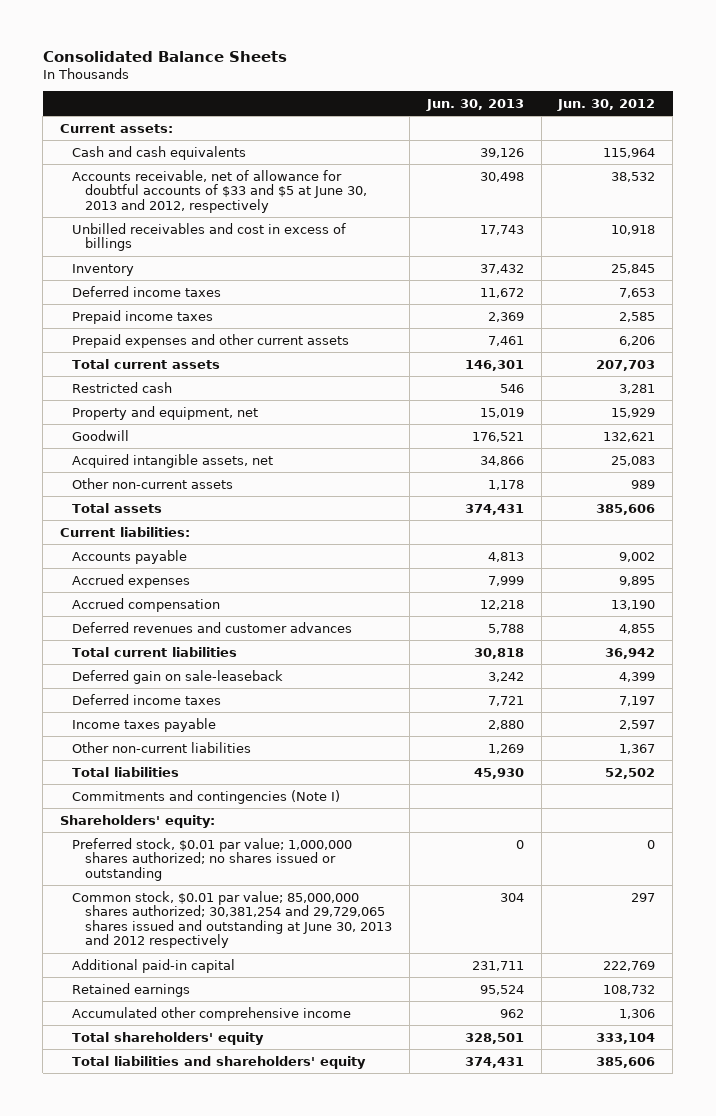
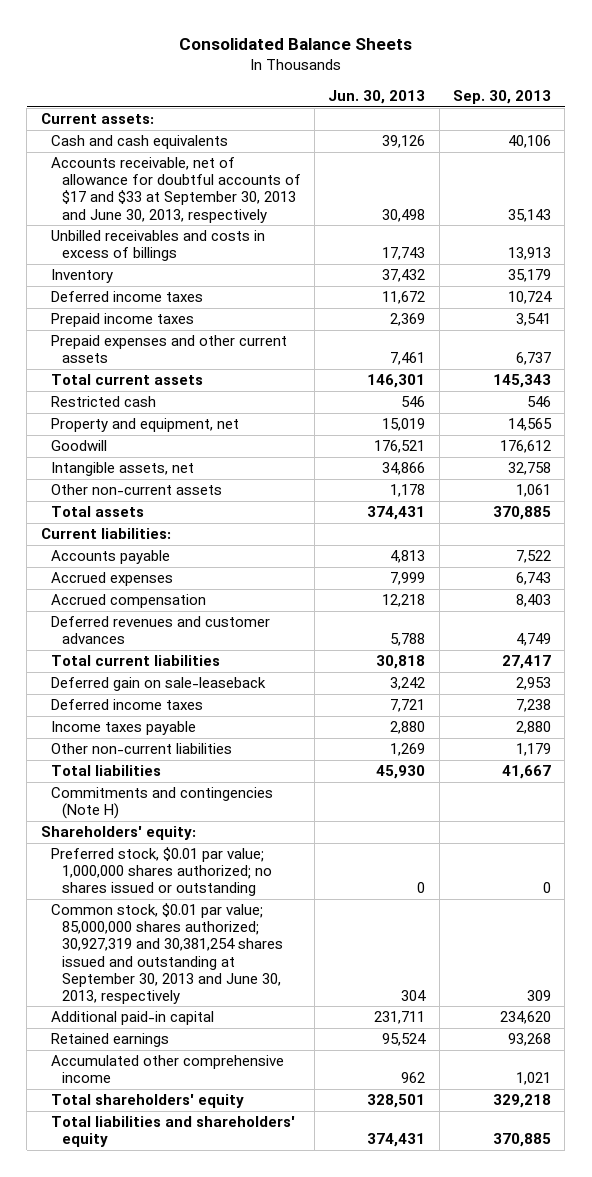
- | Jun. 30, 2013 | Jun. 30, 2012
+ | Jun. 30, 2013 | Sep. 30, 2013
- Accounts receivable, net of allowance for doubtful accounts of $33 and $5 at June 30, 2013 and 2012, respectively | 30,498 | 38,532
- Unbilled receivables and cost in excess of billings | 17,743 | 10,918
+ Accounts receivable, net of allowance for doubtful accounts of $17 and $33 at September 30, 2013 and June 30, 2013, respectively | 30,498 | 35,143
+ Unbilled receivables and costs in excess of billings | 17,743 | 13,913
- Acquired intangible assets, net | 34,866 | 25,083
+ Intangible assets, net | 34,866 | 32,758
- Commitments and contingencies (Note I)
+ Commitments and contingencies (Note H)
- Common stock, $0.01 par value; 85,000,000 shares authorized; 30,381,254 and 29,729,065 shares issued and outstanding at June 30, 2013 and 2012 respectively | 304 | 297
+ Common stock, $0.01 par value; 85,000,000 shares authorized; 30,927,319 and 30,381,254 shares issued and outstanding at September 30, 2013 and June 30, 2013, respectively | 304 | 309

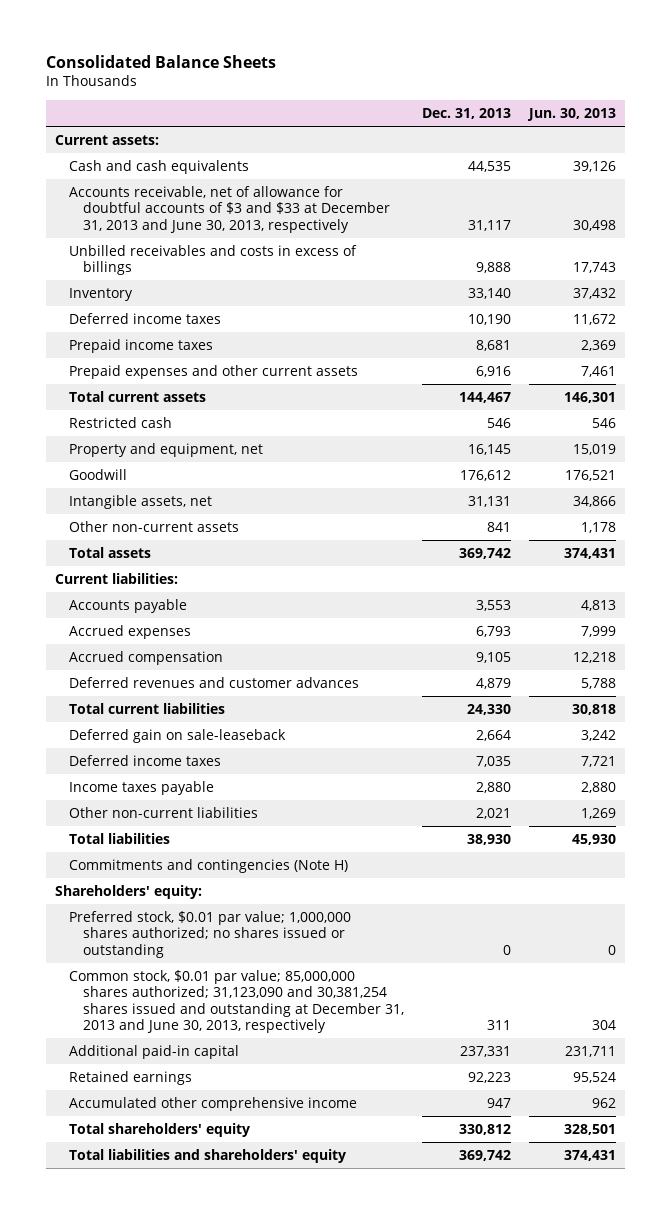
- | Jun. 30, 2013 | Sep. 30, 2013
+ | Dec. 31, 2013 | Jun. 30, 2013
- Accounts receivable, net of allowance for doubtful accounts of $17 and $33 at September 30, 2013 and June 30, 2013, respectively | 30,498 | 35,143
+ Accounts receivable, net of allowance for doubtful accounts of $3 and $33 at December 31, 2013 and June 30, 2013, respectively | 31,117 | 30,498
- Common stock, $0.01 par value; 85,000,000 shares authorized; 30,927,319 and 30,381,254 shares issued and outstanding at September 30, 2013 and June 30, 2013, respectively | 304 | 309
+ Common stock, $0.01 par value; 85,000,000 shares authorized; 31,123,090 and 30,381,254 shares issued and outstanding at December 31, 2013 and June 30, 2013, respectively | 311 | 304

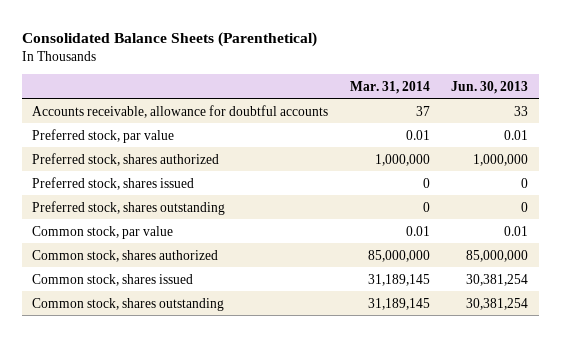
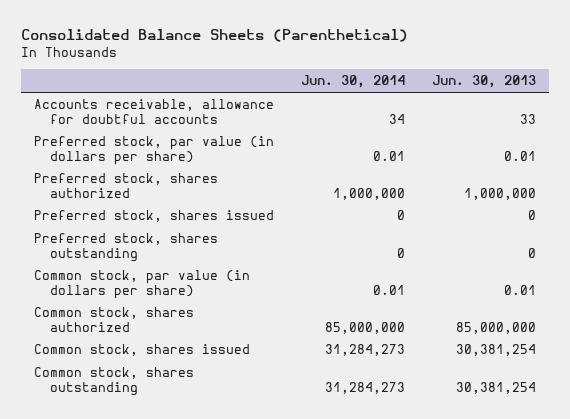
- | Mar. 31, 2014 | Jun. 30, 2013
+ | Jun. 30, 2014 | Jun. 30, 2013
- Preferred stock, par value | 0.01 | 0.01
+ Preferred stock, par value (in dollars per share) | 0.01 | 0.01
- Common stock, par value | 0.01 | 0.01
+ Common stock, par value (in dollars per share) | 0.01 | 0.01

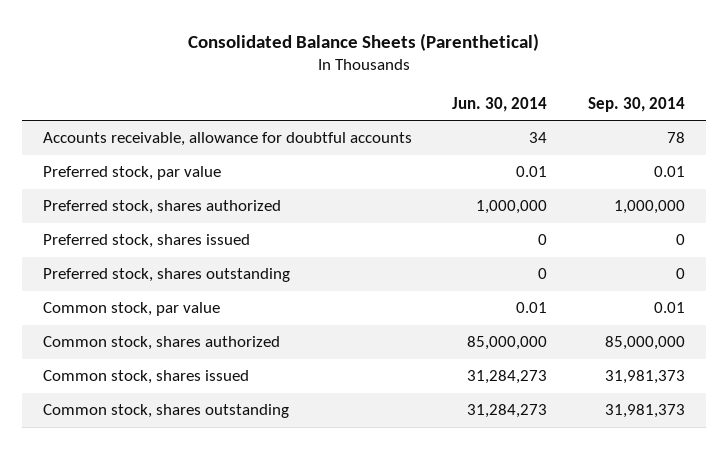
- | Jun. 30, 2014 | Jun. 30, 2013
+ | Jun. 30, 2014 | Sep. 30, 2014
- Preferred stock, par value (in dollars per share) | 0.01 | 0.01
+ Preferred stock, par value | 0.01 | 0.01
- Common stock, par value (in dollars per share) | 0.01 | 0.01
+ Common stock, par value | 0.01 | 0.01

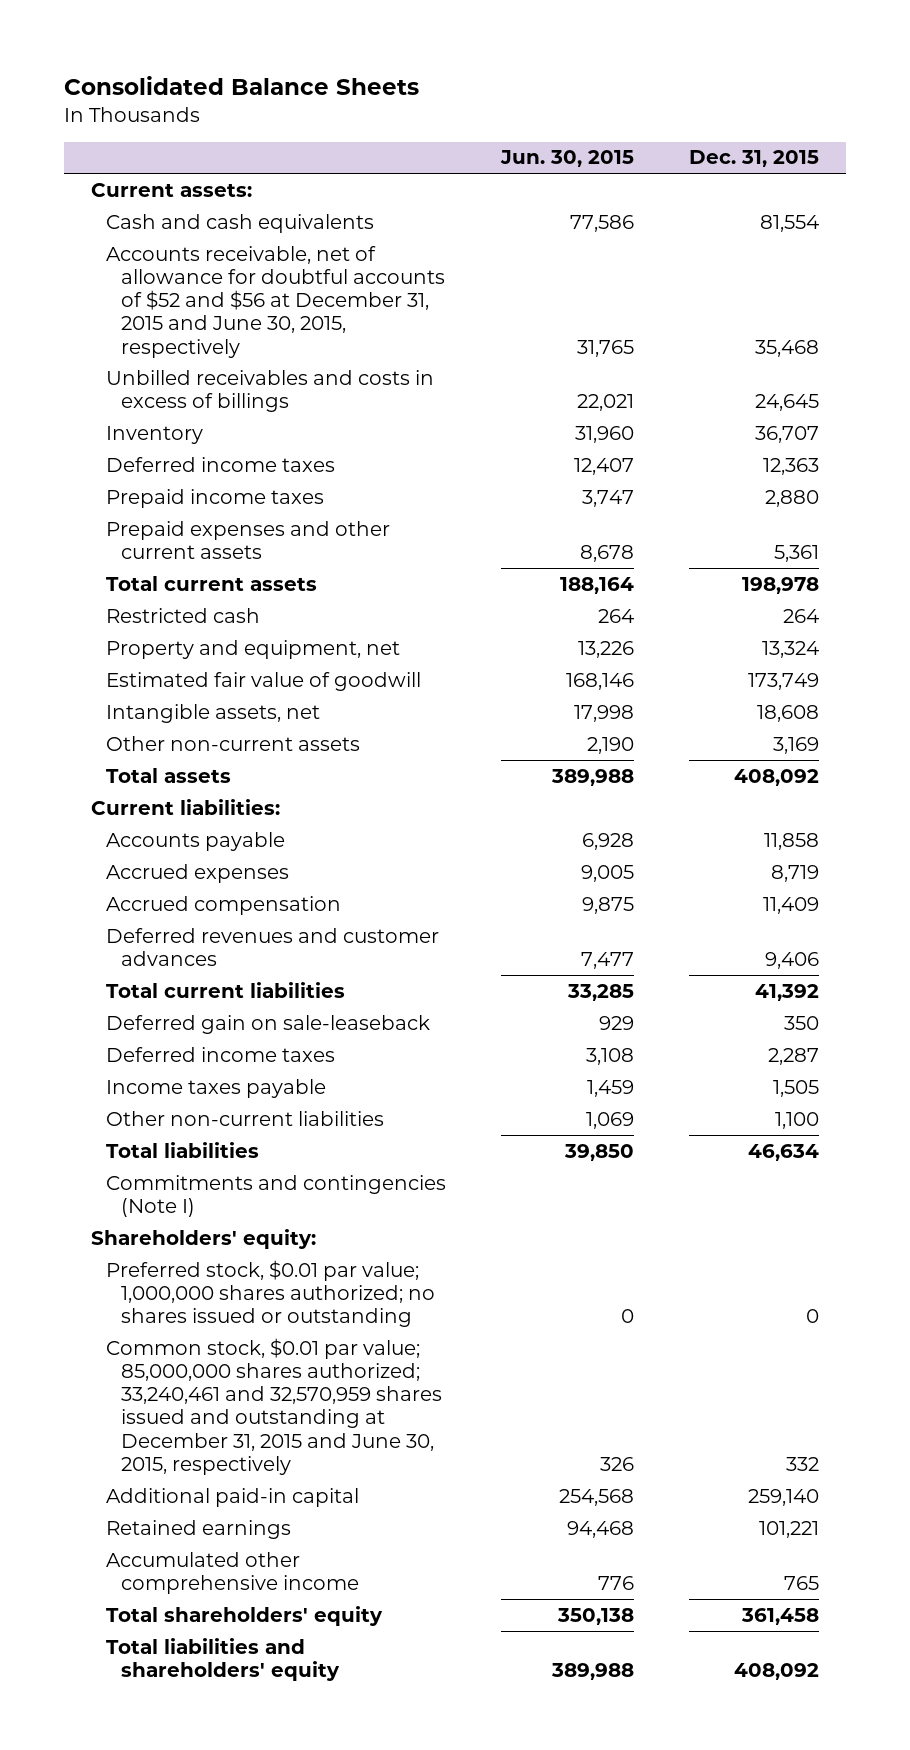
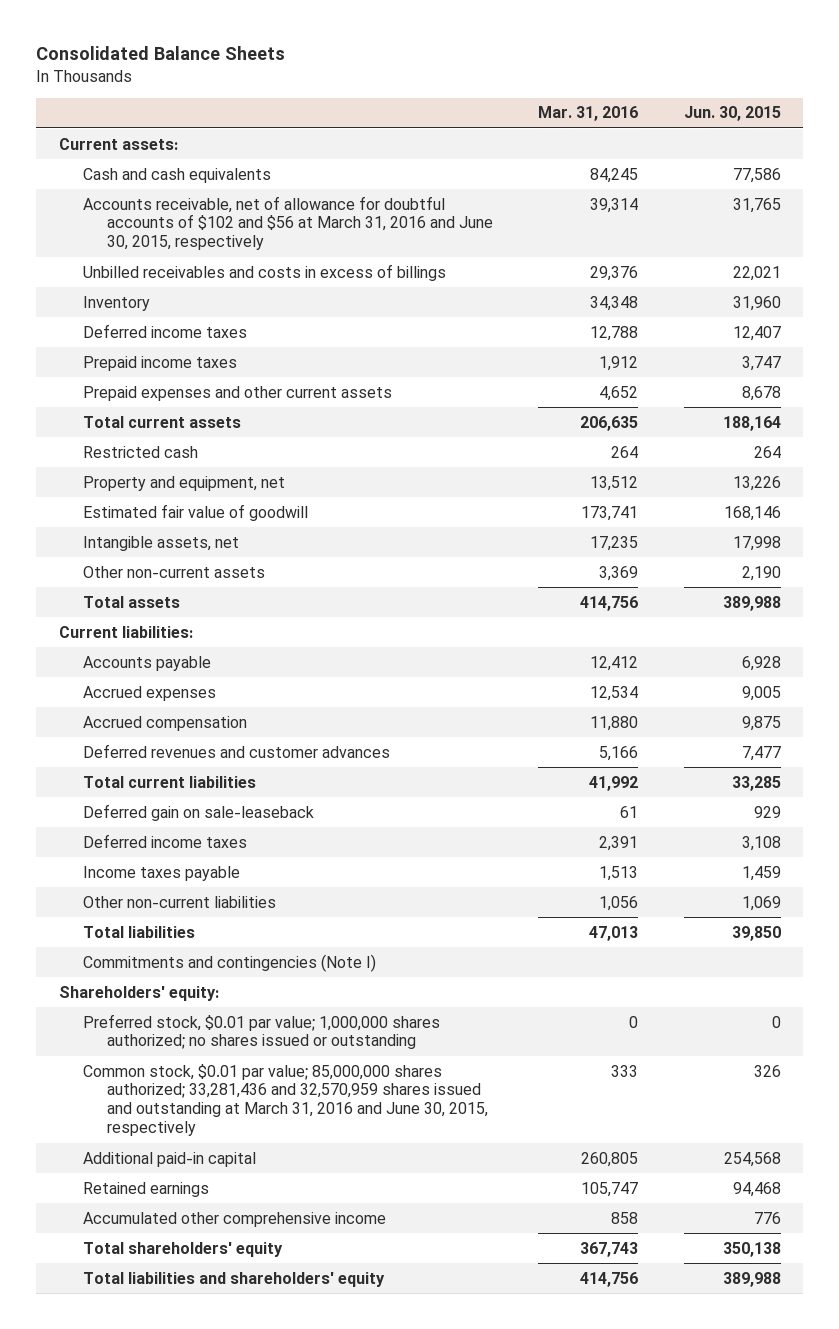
- | Jun. 30, 2015 | Dec. 31, 2015
+ | Mar. 31, 2016 | Jun. 30, 2015
- Accounts receivable, net of allowance for doubtful accounts of $52 and $56 at December 31, 2015 and June 30, 2015, respectively | 31,765 | 35,468
+ Accounts receivable, net of allowance for doubtful accounts of $102 and $56 at March 31, 2016 and June 30, 2015, respectively | 39,314 | 31,765
- Common stock, $0.01 par value; 85,000,000 shares authorized; 33,240,461 and 32,570,959 shares issued and outstanding at December 31, 2015 and June 30, 2015, respectively | 326 | 332
+ Common stock, $0.01 par value; 85,000,000 shares authorized; 33,281,436 and 32,570,959 shares issued and outstanding at March 31, 2016 and June 30, 2015, respectively | 333 | 326

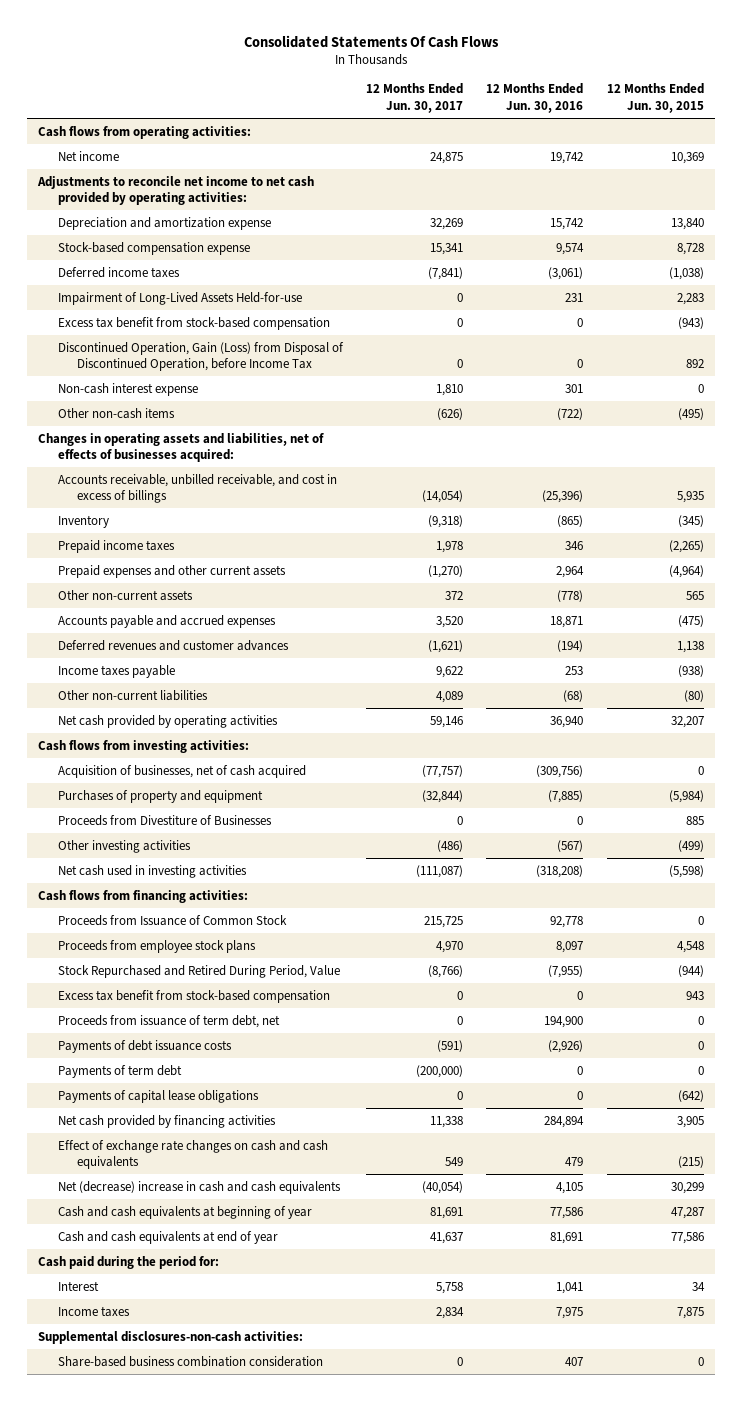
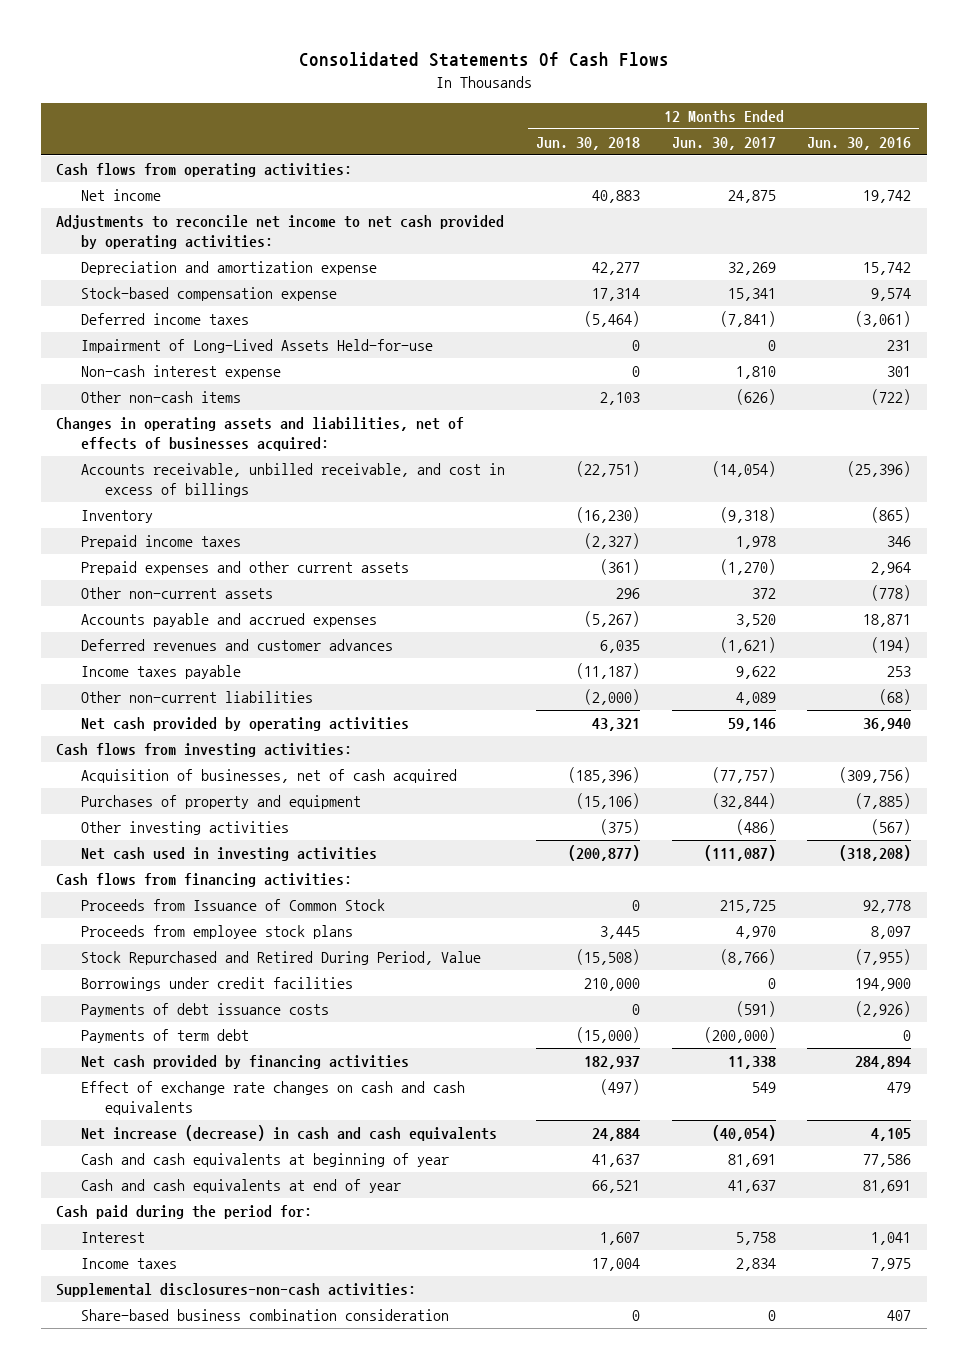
- | 12 Months Ended Jun. 30, 2017 | 12 Months Ended Jun. 30, 2016 | 12 Months Ended Jun. 30, 2015
+ | 12 Months Ended Jun. 30, 2018 | 12 Months Ended Jun. 30, 2017 | 12 Months Ended Jun. 30, 2016
- Excess tax benefit from stock-based compensation | 0 | 0 | (943)
- Discontinued Operation, Gain (Loss) from Disposal of Discontinued Operation, before Income Tax | 0 | 0 | 892
- Proceeds from Divestiture of Businesses | 0 | 0 | 885
- Excess tax benefit from stock-based compensation | 0 | 0 | 943
- Proceeds from issuance of term debt, net | 0 | 194,900 | 0
+ Borrowings under credit facilities | 210,000 | 0 | 194,900
- Payments of capital lease obligations | 0 | 0 | (642)
- Net (decrease) increase in cash and cash equivalents | (40,054) | 4,105 | 30,299
+ Net increase (decrease) in cash and cash equivalents | 24,884 | (40,054) | 4,105

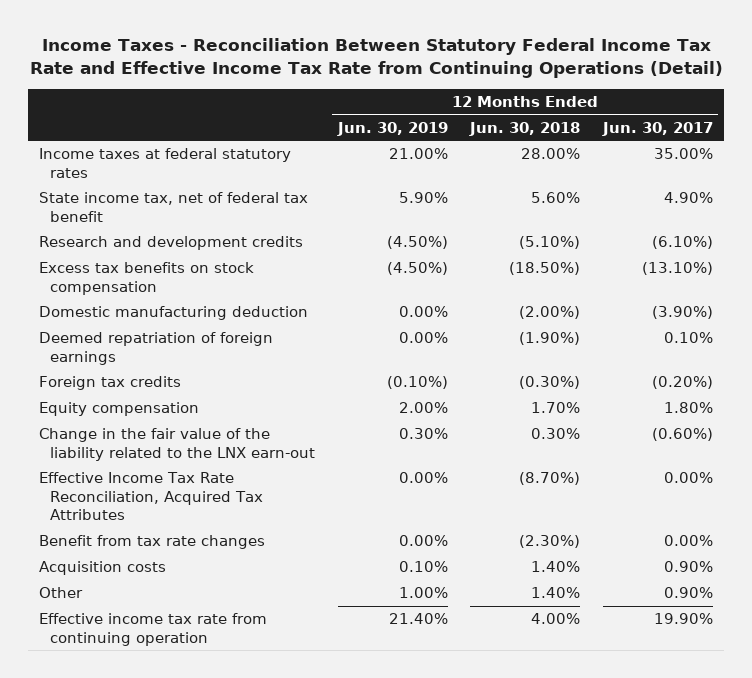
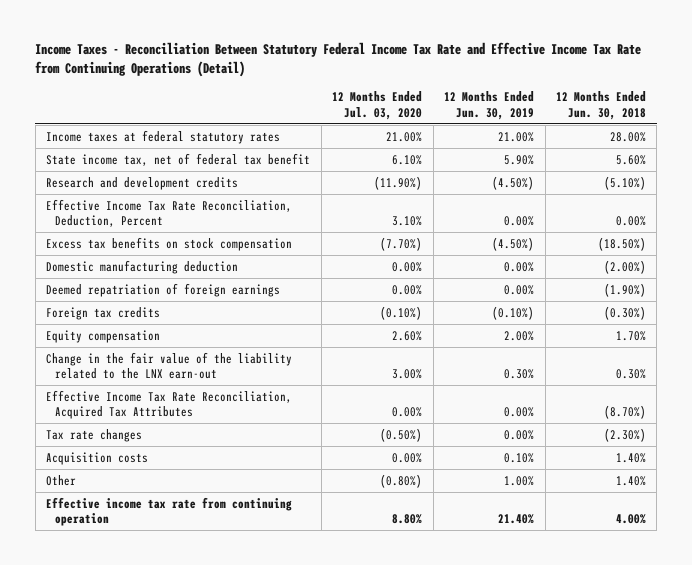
- | 12 Months Ended Jun. 30, 2019 | 12 Months Ended Jun. 30, 2018 | 12 Months Ended Jun. 30, 2017
+ | 12 Months Ended Jul. 03, 2020 | 12 Months Ended Jun. 30, 2019 | 12 Months Ended Jun. 30, 2018
+ Effective Income Tax Rate Reconciliation, Deduction, Percent | 3.10% | 0.00% | 0.00%
- Benefit from tax rate changes | 0.00% | (2.30%) | 0.00%
+ Tax rate changes | (0.50%) | 0.00% | (2.30%)

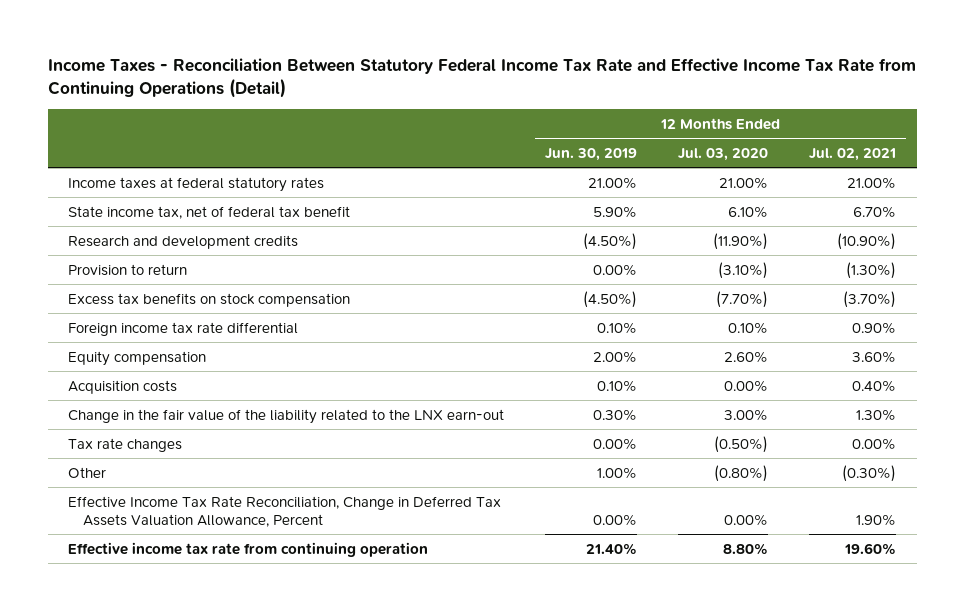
- | 12 Months Ended Jul. 03, 2020 | 12 Months Ended Jun. 30, 2019 | 12 Months Ended Jun. 30, 2018
+ | 12 Months Ended Jun. 30, 2019 | 12 Months Ended Jul. 03, 2020 | 12 Months Ended Jul. 02, 2021
- Effective Income Tax Rate Reconciliation, Deduction, Percent | 3.10% | 0.00% | 0.00%
+ Provision to return | 0.00% | (3.10%) | (1.30%)
- Domestic manufacturing deduction | 0.00% | 0.00% | (2.00%)
- Deemed repatriation of foreign earnings | 0.00% | 0.00% | (1.90%)
- Foreign tax credits | (0.10%) | (0.10%) | (0.30%)
+ Foreign income tax rate differential | 0.10% | 0.10% | 0.90%
moved up: Acquisition costs | 0.10% | 0.00% | 0.40%
- Effective Income Tax Rate Reconciliation, Acquired Tax Attributes | 0.00% | 0.00% | (8.70%)
+ Effective Income Tax Rate Reconciliation, Change in Deferred Tax Assets Valuation Allowance, Percent | 0.00% | 0.00% | 1.90%

